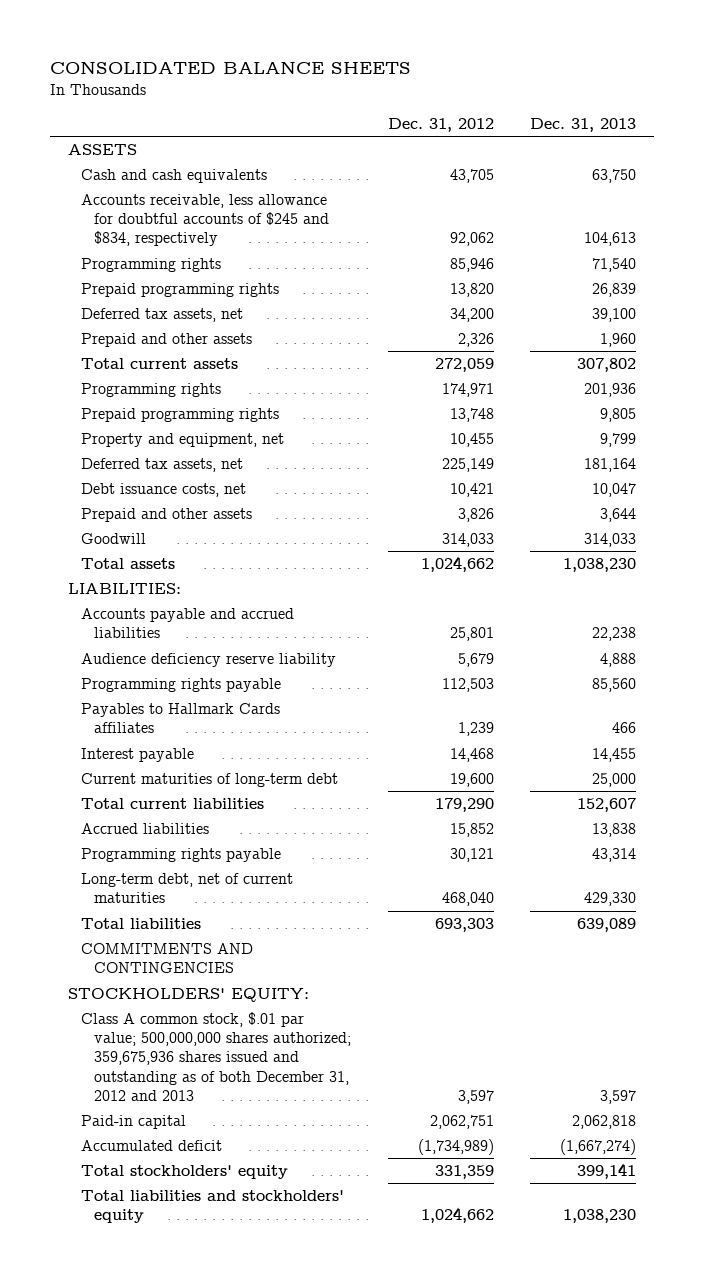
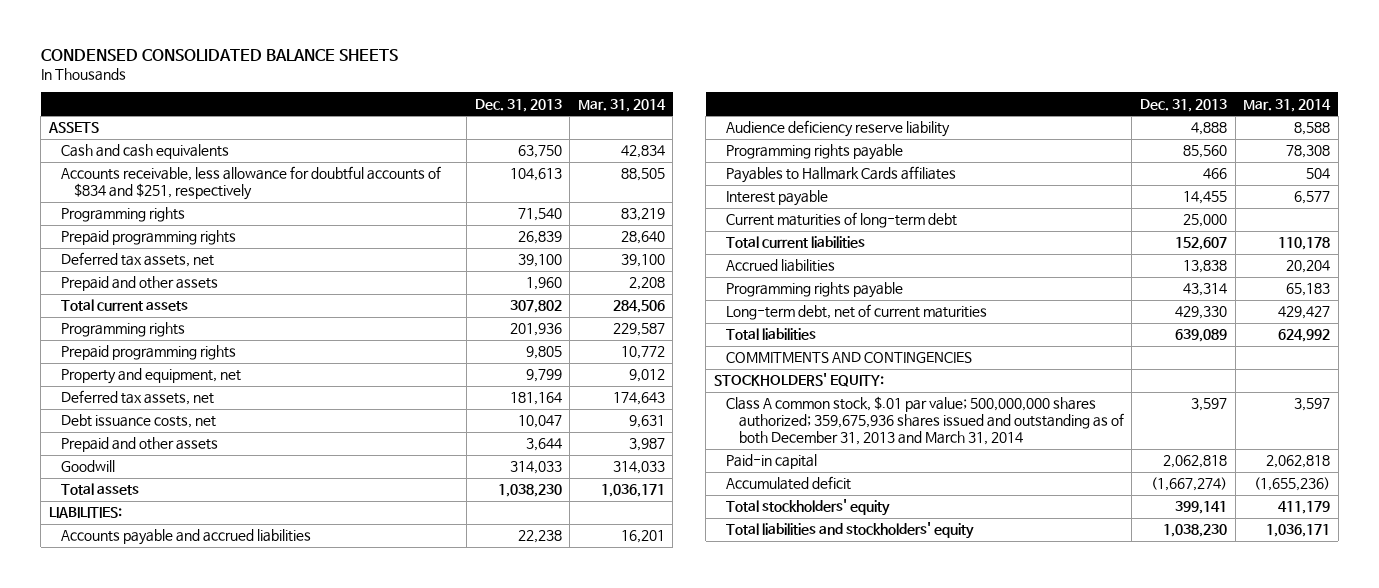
- CONSOLIDATED BALANCE SHEETS
+ CONDENSED CONSOLIDATED BALANCE SHEETS
- | Dec. 31, 2012 | Dec. 31, 2013
+ | Dec. 31, 2013 | Mar. 31, 2014
- Accounts receivable, less allowance for doubtful accounts of $245 and $834, respectively | 92,062 | 104,613
+ Accounts receivable, less allowance for doubtful accounts of $834 and $251, respectively | 104,613 | 88,505
- Class A common stock, $.01 par value; 500,000,000 shares authorized; 359,675,936 shares issued and outstanding as of both December 31, 2012 and 2013 | 3,597 | 3,597
+ Class A common stock, $.01 par value; 500,000,000 shares authorized; 359,675,936 shares issued and outstanding as of both December 31, 2013 and March 31, 2014 | 3,597 | 3,597

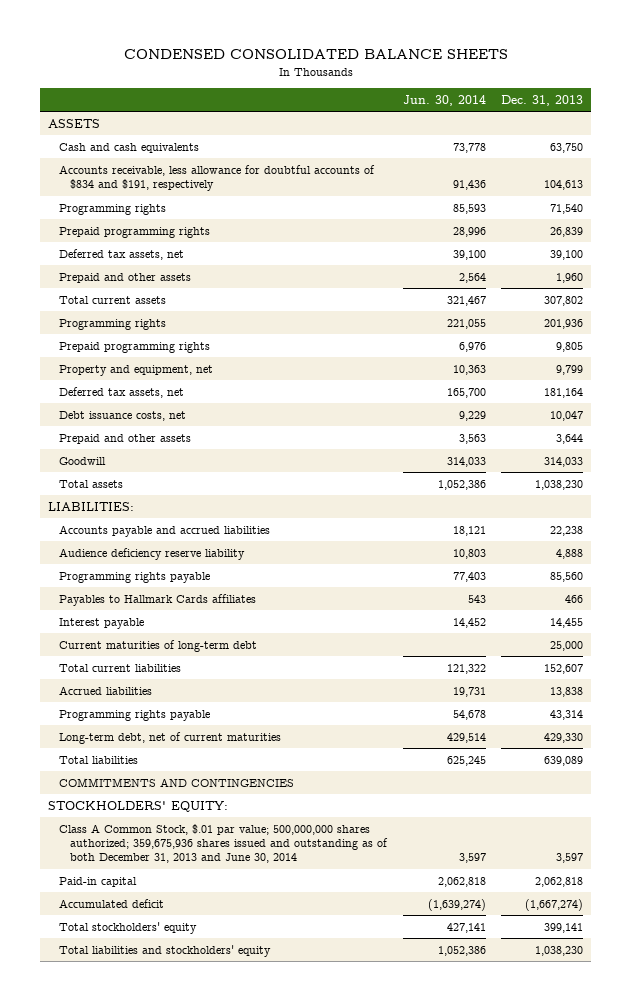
- | Dec. 31, 2013 | Mar. 31, 2014
+ | Jun. 30, 2014 | Dec. 31, 2013
- Accounts receivable, less allowance for doubtful accounts of $834 and $251, respectively | 104,613 | 88,505
+ Accounts receivable, less allowance for doubtful accounts of $834 and $191, respectively | 91,436 | 104,613
- Class A common stock, $.01 par value; 500,000,000 shares authorized; 359,675,936 shares issued and outstanding as of both December 31, 2013 and March 31, 2014 | 3,597 | 3,597
+ Class A Common Stock, $.01 par value; 500,000,000 shares authorized; 359,675,936 shares issued and outstanding as of both December 31, 2013 and June 30, 2014 | 3,597 | 3,597

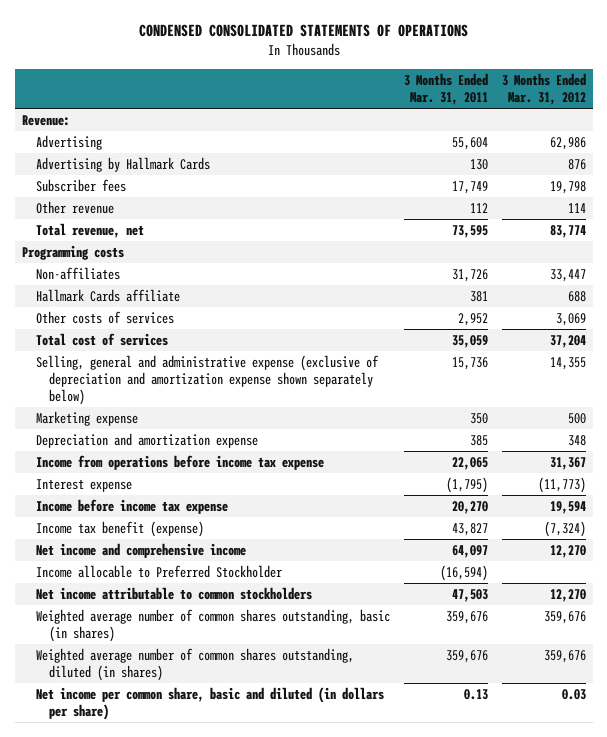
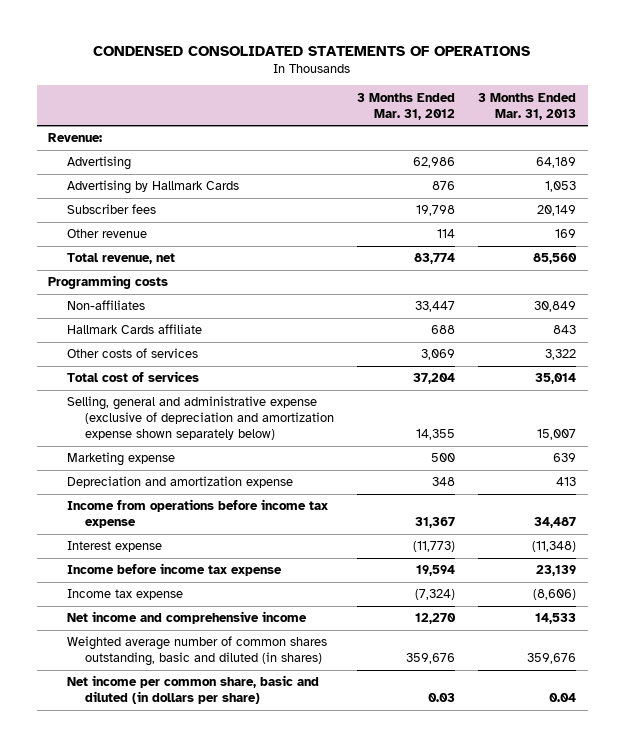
- | 3 Months Ended Mar. 31, 2011 | 3 Months Ended Mar. 31, 2012
+ | 3 Months Ended Mar. 31, 2012 | 3 Months Ended Mar. 31, 2013
- Income tax benefit (expense) | 43,827 | (7,324)
+ Income tax expense | (7,324) | (8,606)
- Income allocable to Preferred Stockholder | (16,594) |
- Net income attributable to common stockholders | 47,503 | 12,270
- Weighted average number of common shares outstanding, basic (in shares) | 359,676 | 359,676
- Weighted average number of common shares outstanding, diluted (in shares) | 359,676 | 359,676
+ Weighted average number of common shares outstanding, basic and diluted (in shares) | 359,676 | 359,676

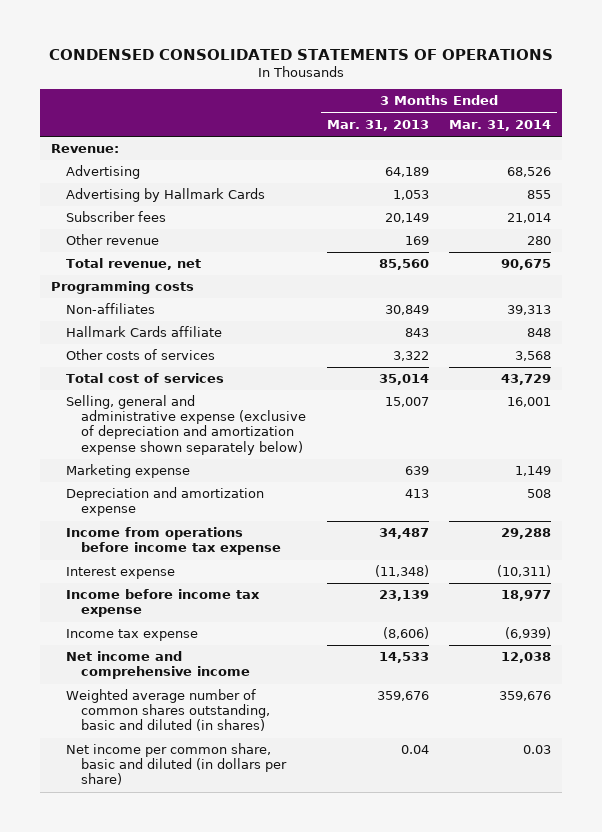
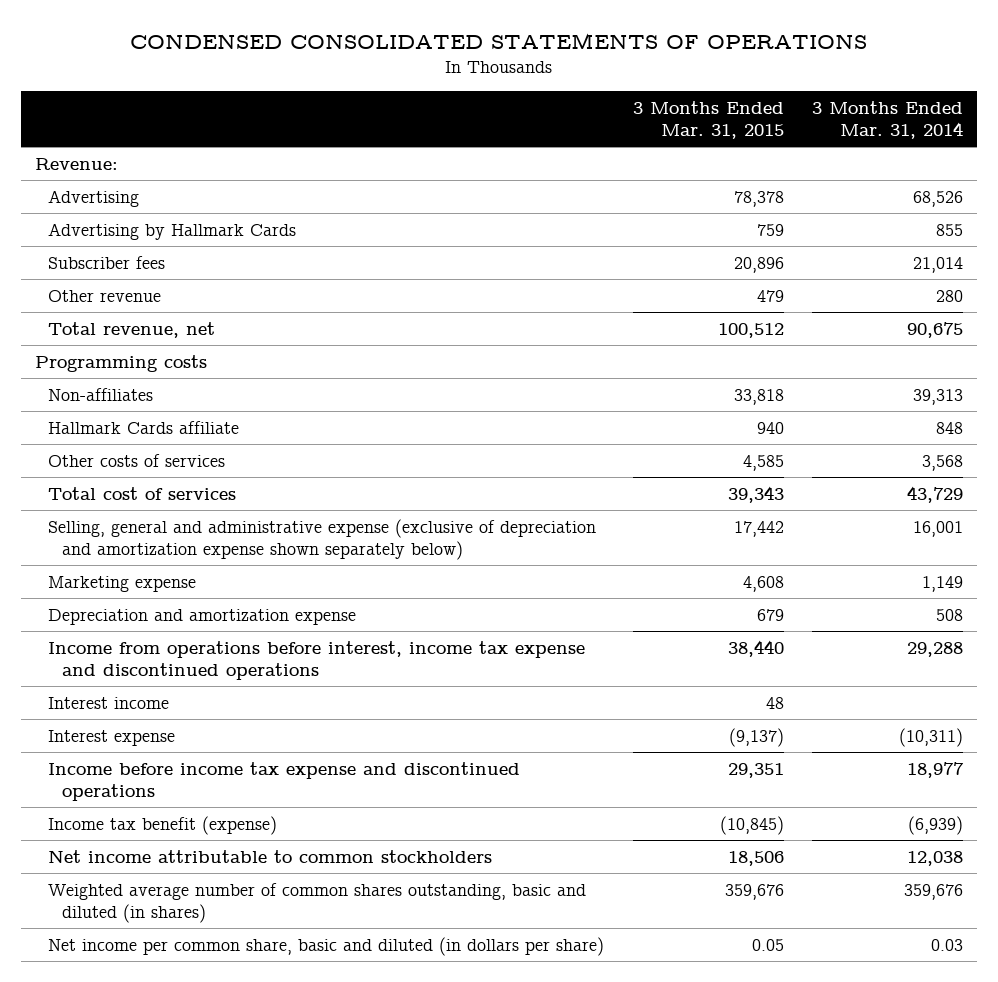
- | 3 Months Ended Mar. 31, 2013 | 3 Months Ended Mar. 31, 2014
+ | 3 Months Ended Mar. 31, 2015 | 3 Months Ended Mar. 31, 2014
- Income from operations before income tax expense | 34,487 | 29,288
+ Income from operations before interest, income tax expense and discontinued operations | 38,440 | 29,288
+ Interest income | 48 |
- Income before income tax expense | 23,139 | 18,977
- Income tax expense | (8,606) | (6,939)
- Net income and comprehensive income | 14,533 | 12,038
+ Income before income tax expense and discontinued operations | 29,351 | 18,977
+ Income tax benefit (expense) | (10,845) | (6,939)
+ Net income attributable to common stockholders | 18,506 | 12,038

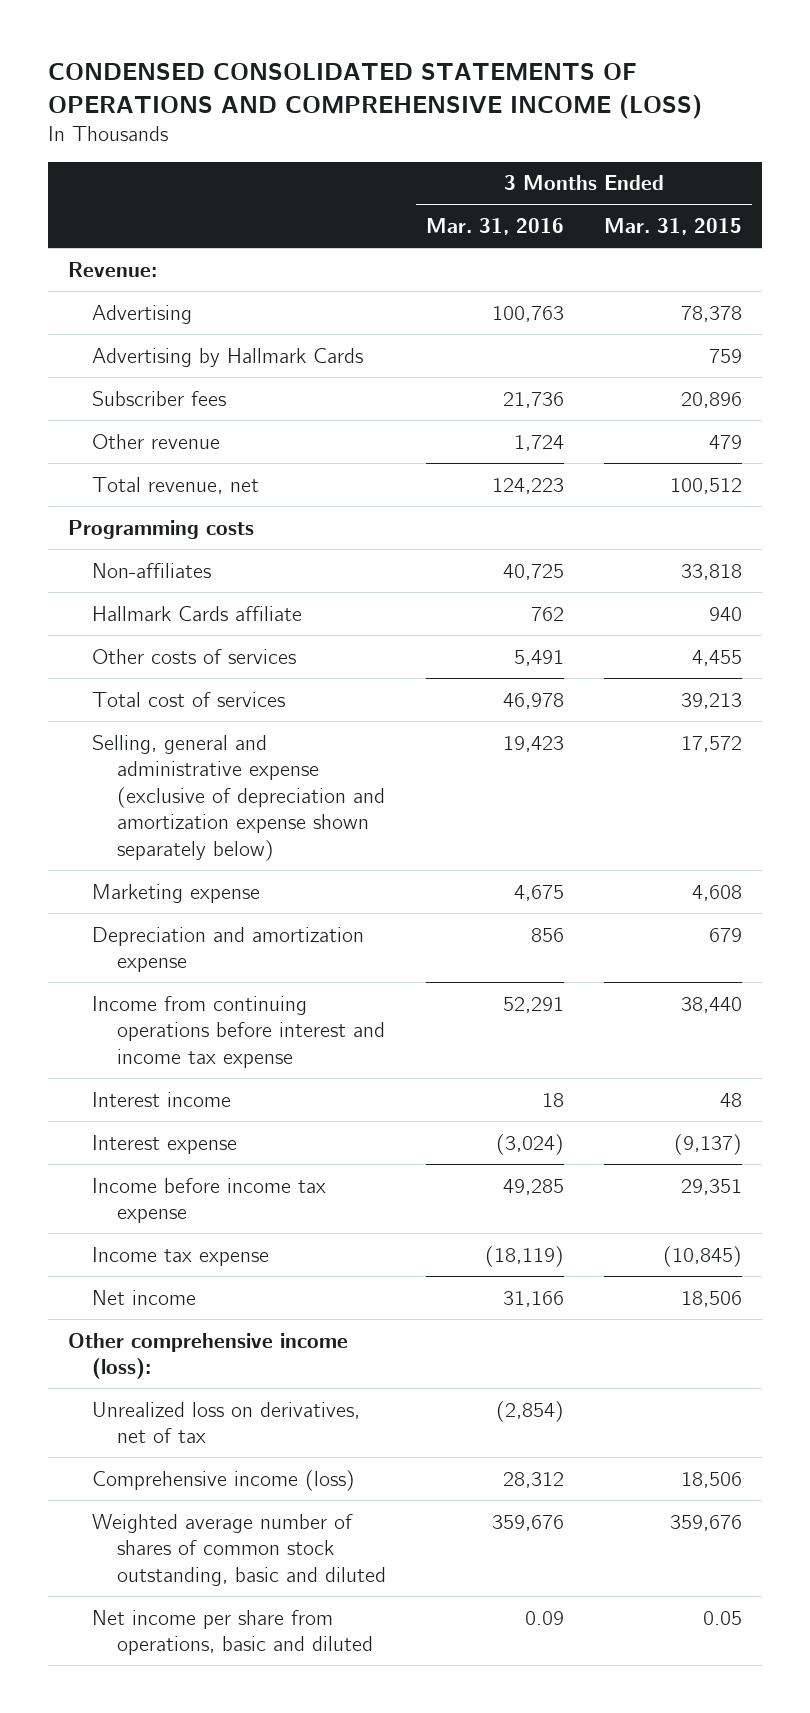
- CONDENSED CONSOLIDATED STATEMENTS OF OPERATIONS
+ CONDENSED CONSOLIDATED STATEMENTS OF OPERATIONS AND COMPREHENSIVE INCOME (LOSS)
- | 3 Months Ended Mar. 31, 2015 | 3 Months Ended Mar. 31, 2014
+ | 3 Months Ended Mar. 31, 2016 | 3 Months Ended Mar. 31, 2015
- Other costs of services | 4,585 | 3,568
- Total cost of services | 39,343 | 43,729
- Selling, general and administrative expense (exclusive of depreciation and amortization expense shown separately below) | 17,442 | 16,001
+ Other costs of services | 5,491 | 4,455
+ Total cost of services | 46,978 | 39,213
+ Selling, general and administrative expense (exclusive of depreciation and amortization expense shown separately below) | 19,423 | 17,572
- Income from operations before interest, income tax expense and discontinued operations | 38,440 | 29,288
+ Income from continuing operations before interest and income tax expense | 52,291 | 38,440
- Income before income tax expense and discontinued operations | 29,351 | 18,977
- Income tax benefit (expense) | (10,845) | (6,939)
- Net income attributable to common stockholders | 18,506 | 12,038
- Weighted average number of common shares outstanding, basic and diluted (in shares) | 359,676 | 359,676
- Net income per common share, basic and diluted (in dollars per share) | 0.05 | 0.03
+ Income before income tax expense | 49,285 | 29,351
+ Income tax expense | (18,119) | (10,845)
+ Net income | 31,166 | 18,506
+ Other comprehensive income (loss):
+ Unrealized loss on derivatives, net of tax | (2,854) |
+ Comprehensive income (loss) | 28,312 | 18,506
+ Weighted average number of shares of common stock outstanding, basic and diluted | 359,676 | 359,676
+ Net income per share from operations, basic and diluted | 0.09 | 0.05

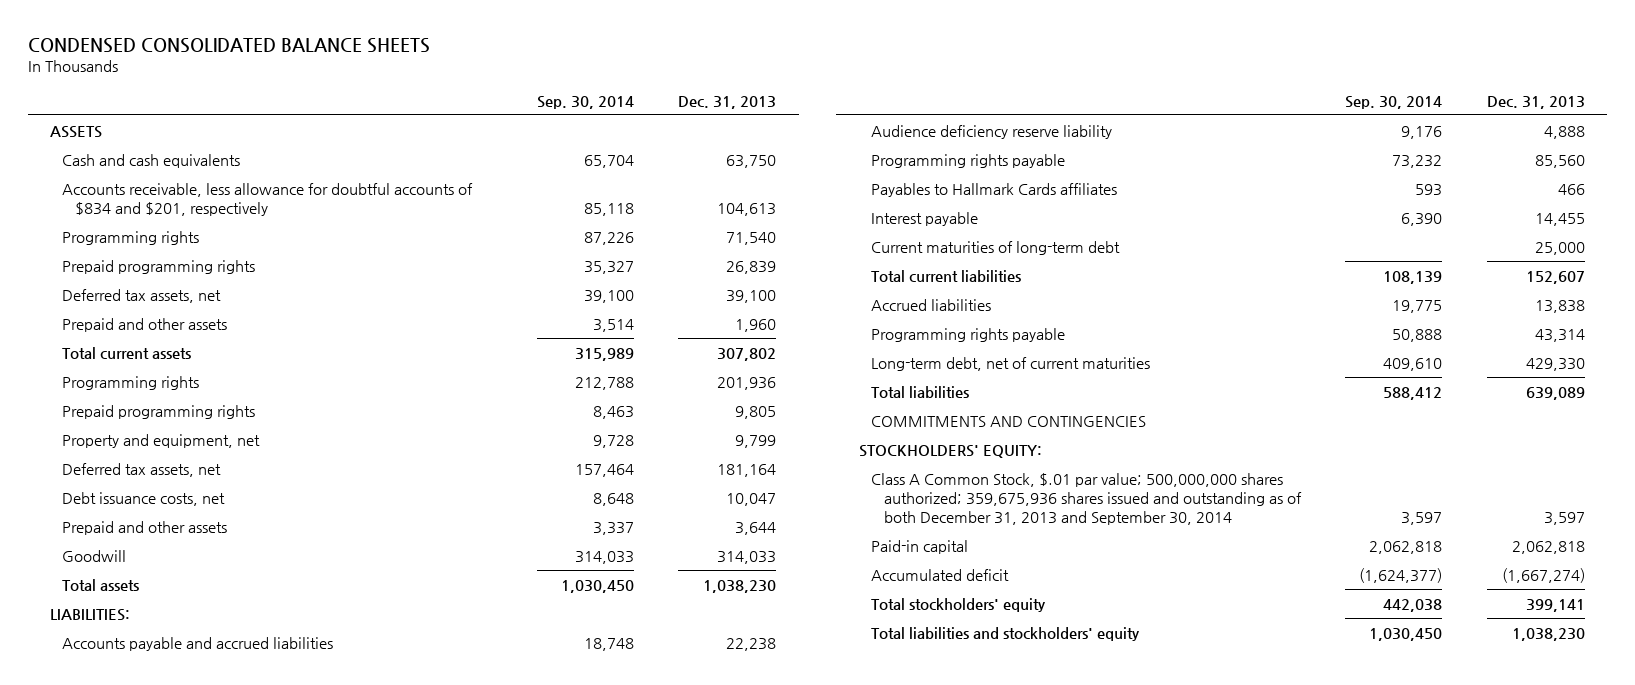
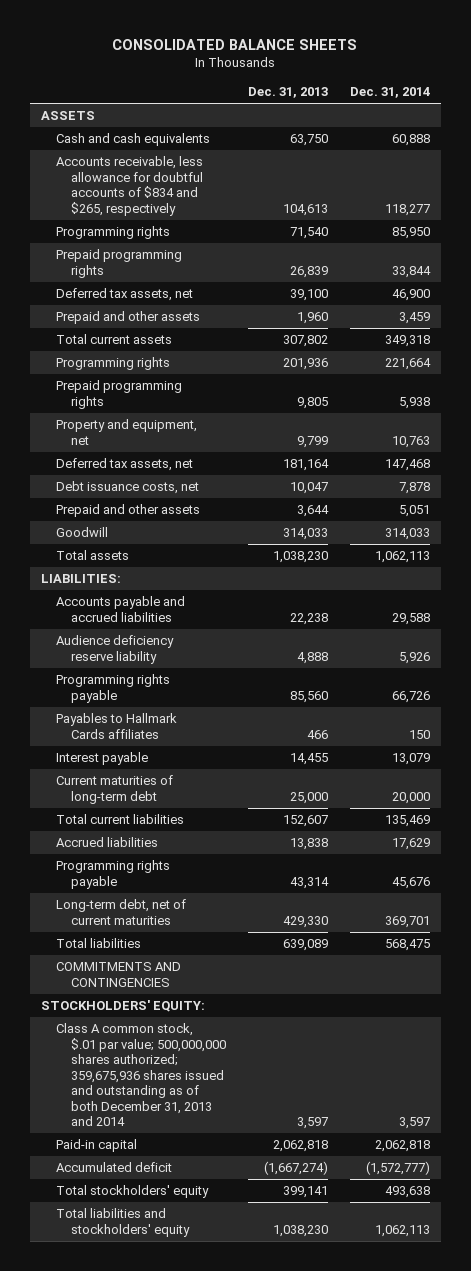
- CONDENSED CONSOLIDATED BALANCE SHEETS
+ CONSOLIDATED BALANCE SHEETS
- | Sep. 30, 2014 | Dec. 31, 2013
+ | Dec. 31, 2013 | Dec. 31, 2014
- Accounts receivable, less allowance for doubtful accounts of $834 and $201, respectively | 85,118 | 104,613
+ Accounts receivable, less allowance for doubtful accounts of $834 and $265, respectively | 104,613 | 118,277
- Class A Common Stock, $.01 par value; 500,000,000 shares authorized; 359,675,936 shares issued and outstanding as of both December 31, 2013 and September 30, 2014 | 3,597 | 3,597
+ Class A common stock, $.01 par value; 500,000,000 shares authorized; 359,675,936 shares issued and outstanding as of both December 31, 2013 and 2014 | 3,597 | 3,597

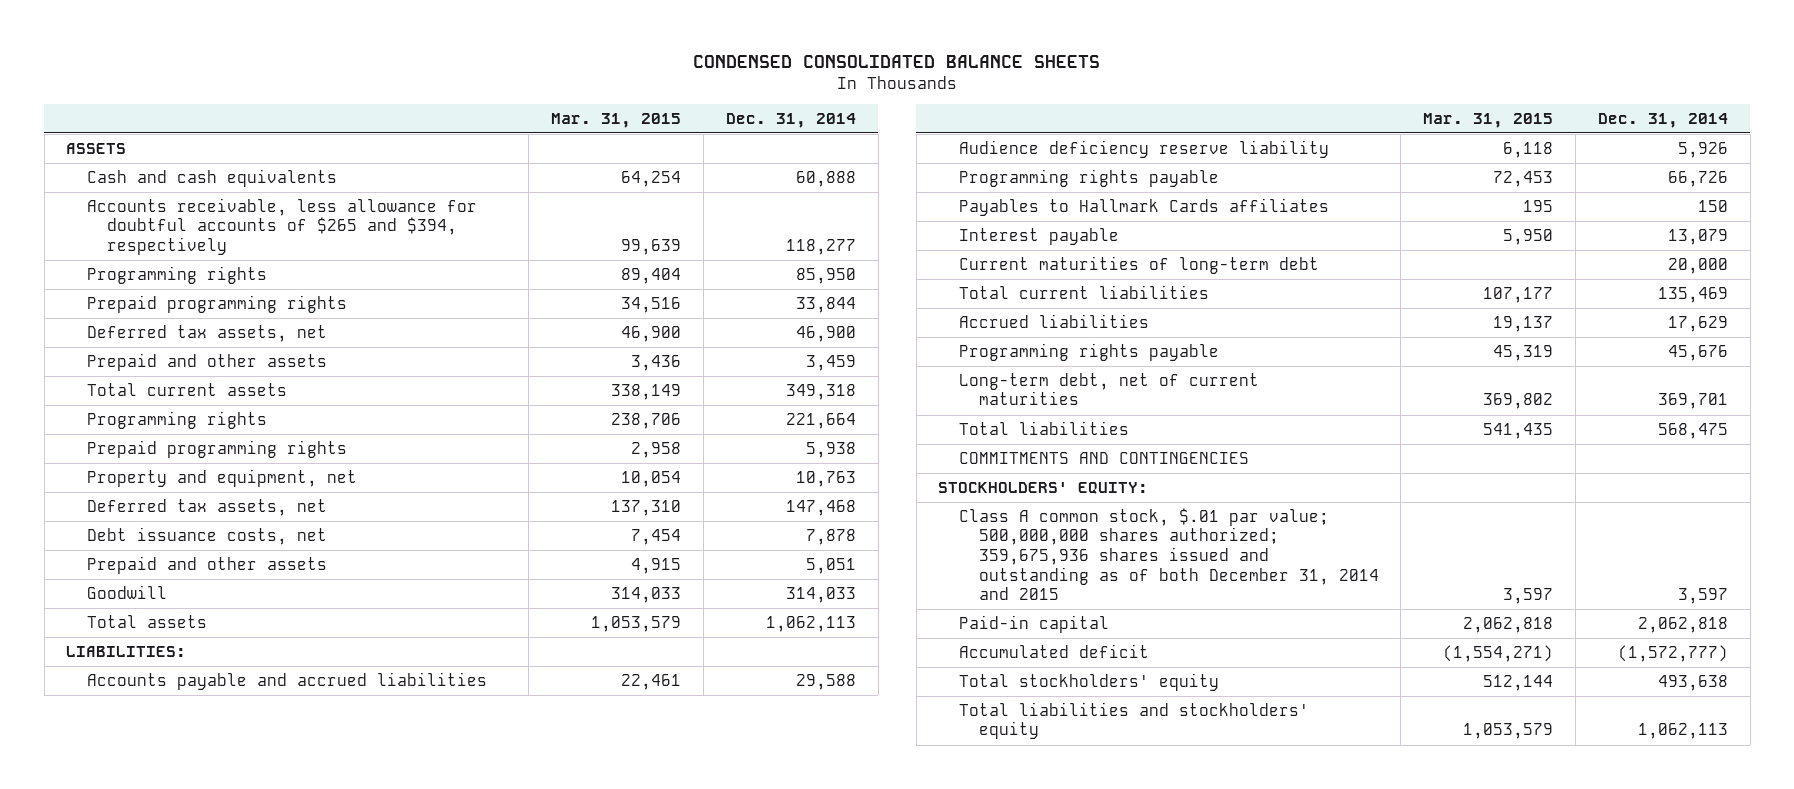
- CONSOLIDATED BALANCE SHEETS
+ CONDENSED CONSOLIDATED BALANCE SHEETS
- | Dec. 31, 2013 | Dec. 31, 2014
+ | Mar. 31, 2015 | Dec. 31, 2014
- Accounts receivable, less allowance for doubtful accounts of $834 and $265, respectively | 104,613 | 118,277
+ Accounts receivable, less allowance for doubtful accounts of $265 and $394, respectively | 99,639 | 118,277
- Class A common stock, $.01 par value; 500,000,000 shares authorized; 359,675,936 shares issued and outstanding as of both December 31, 2013 and 2014 | 3,597 | 3,597
+ Class A common stock, $.01 par value; 500,000,000 shares authorized; 359,675,936 shares issued and outstanding as of both December 31, 2014 and 2015 | 3,597 | 3,597

